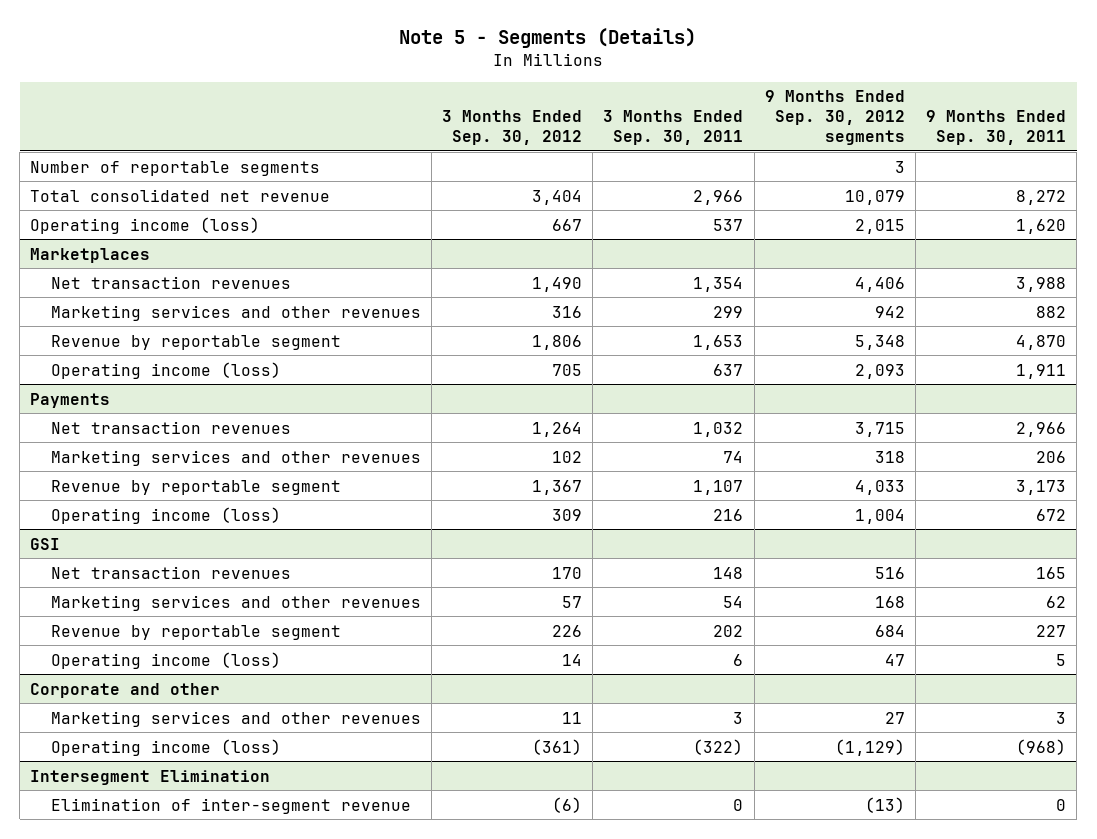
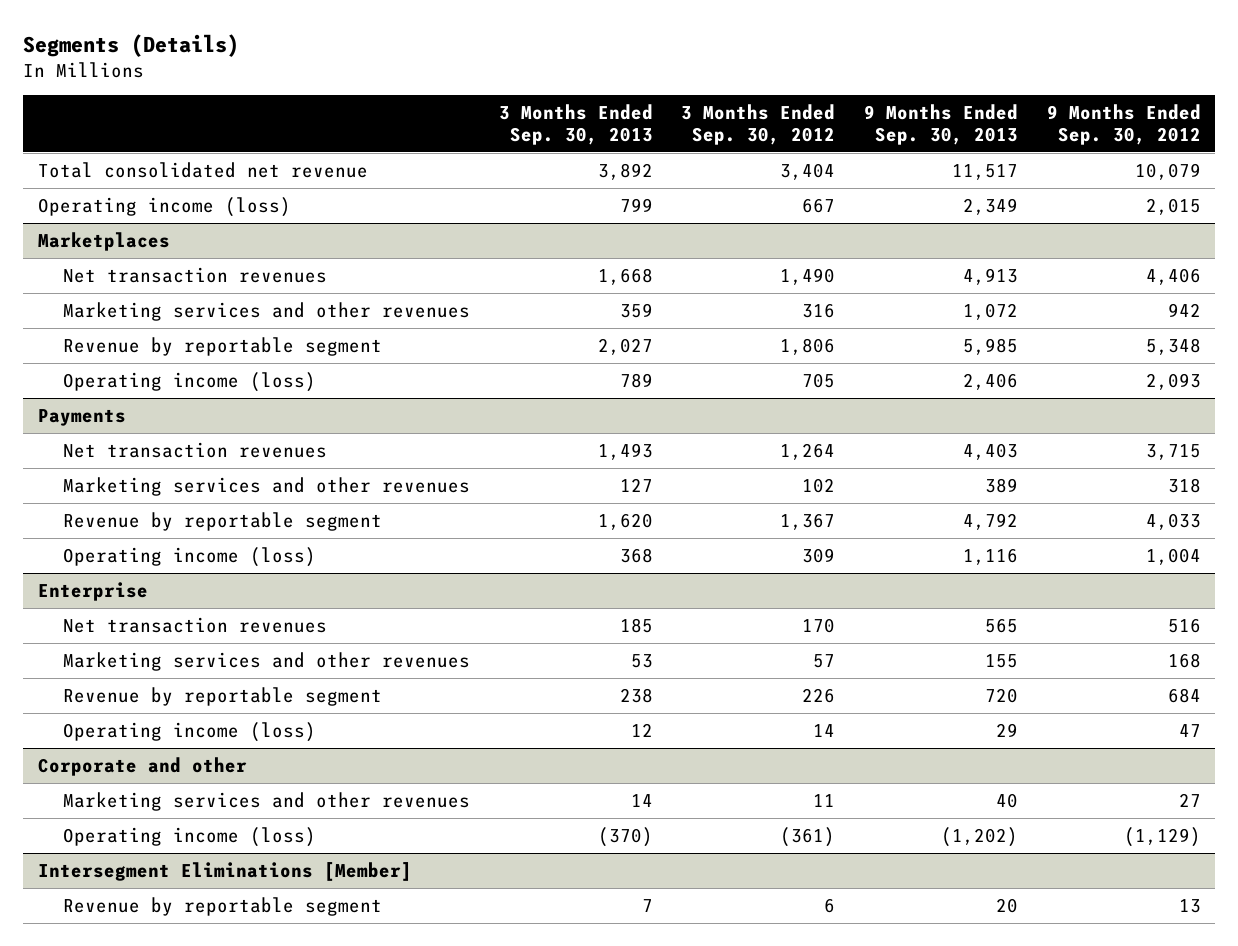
- Note 5 - Segments (Details)
+ Segments (Details)
- | 3 Months Ended Sep. 30, 2012 | 3 Months Ended Sep. 30, 2011 | 9 Months Ended Sep. 30, 2012 segments | 9 Months Ended Sep. 30, 2011
+ | 3 Months Ended Sep. 30, 2013 | 3 Months Ended Sep. 30, 2012 | 9 Months Ended Sep. 30, 2013 | 9 Months Ended Sep. 30, 2012
- Number of reportable segments | | | 3 |
- GSI
+ Enterprise
- Intersegment Elimination
- Elimination of inter-segment revenue | (6) | 0 | (13) | 0
+ Intersegment Eliminations [Member]
+ Revenue by reportable segment | 7 | 6 | 20 | 13

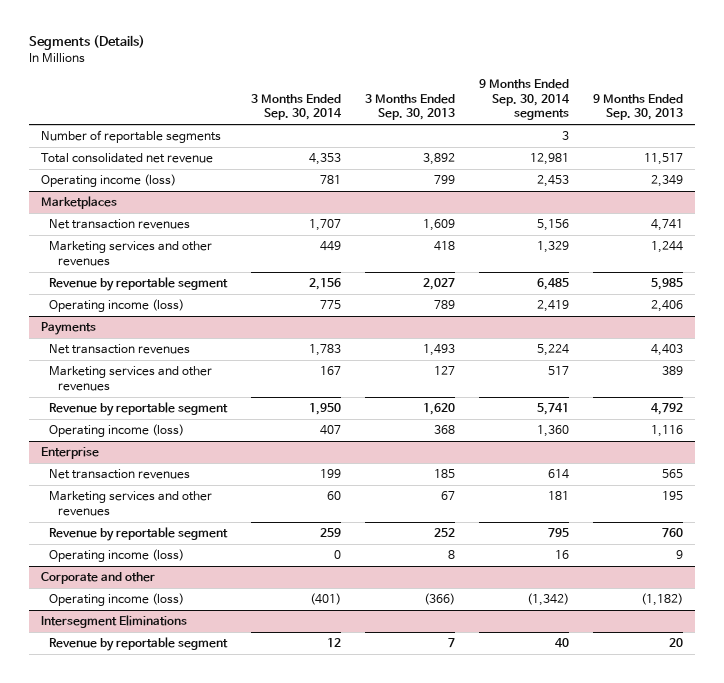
- | 3 Months Ended Sep. 30, 2013 | 3 Months Ended Sep. 30, 2012 | 9 Months Ended Sep. 30, 2013 | 9 Months Ended Sep. 30, 2012
+ | 3 Months Ended Sep. 30, 2014 | 3 Months Ended Sep. 30, 2013 | 9 Months Ended Sep. 30, 2014 segments | 9 Months Ended Sep. 30, 2013
+ Number of reportable segments | | | 3 |
@ Marketplaces
- Net transaction revenues | 1,668 | 1,490 | 4,913 | 4,406
- Marketing services and other revenues | 359 | 316 | 1,072 | 942
+ Net transaction revenues | 1,707 | 1,609 | 5,156 | 4,741
+ Marketing services and other revenues | 449 | 418 | 1,329 | 1,244
@ Enterprise
- Marketing services and other revenues | 53 | 57 | 155 | 168
- Revenue by reportable segment | 238 | 226 | 720 | 684
- Operating income (loss) | 12 | 14 | 29 | 47
+ Marketing services and other revenues | 60 | 67 | 181 | 195
+ Revenue by reportable segment | 259 | 252 | 795 | 760
+ Operating income (loss) | 0 | 8 | 16 | 9
@ Corporate and other
- Marketing services and other revenues | 14 | 11 | 40 | 27
- Operating income (loss) | (370) | (361) | (1,202) | (1,129)
- Intersegment Eliminations [Member]
@ Corporate and other
+ Operating income (loss) | (401) | (366) | (1,342) | (1,182)
+ Intersegment Eliminations

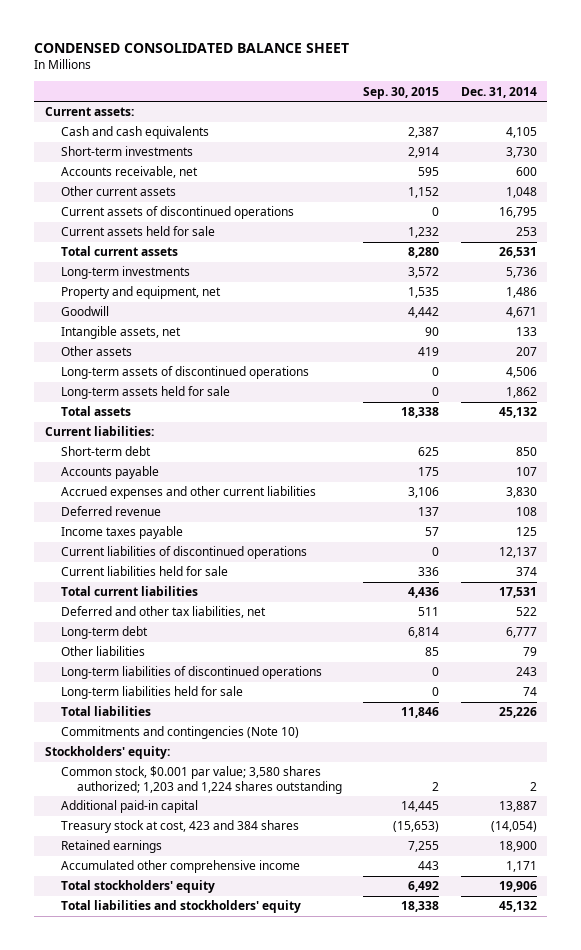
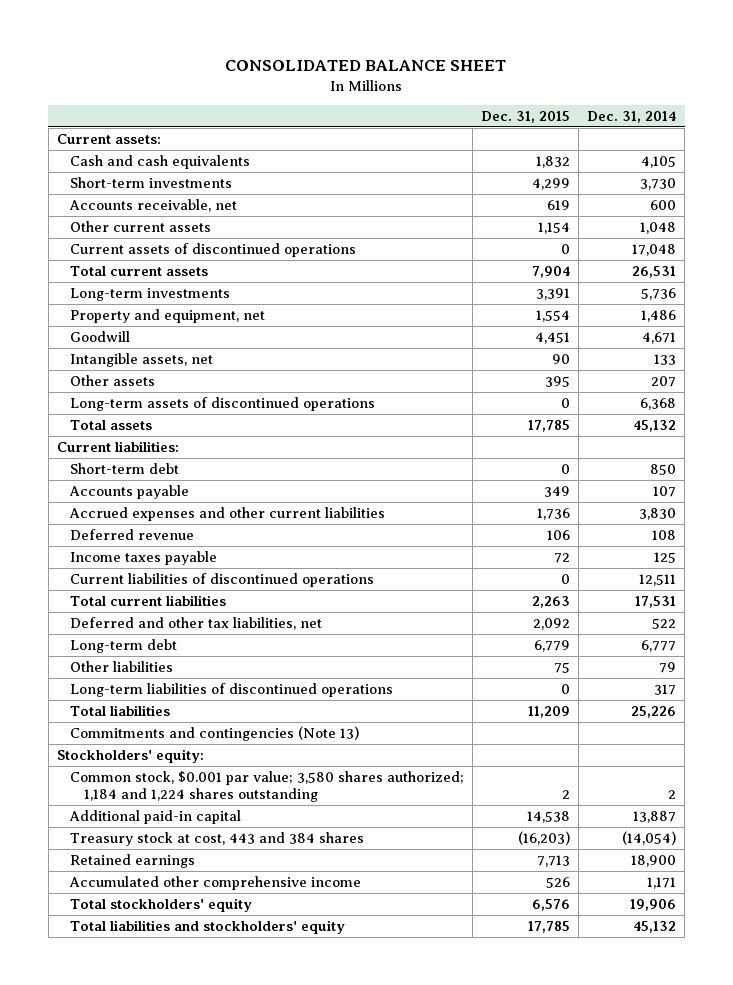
- CONDENSED CONSOLIDATED BALANCE SHEET
+ CONSOLIDATED BALANCE SHEET
- | Sep. 30, 2015 | Dec. 31, 2014
+ | Dec. 31, 2015 | Dec. 31, 2014
- Current assets of discontinued operations | 0 | 16,795
- Current assets held for sale | 1,232 | 253
+ Current assets of discontinued operations | 0 | 17,048
- Long-term assets of discontinued operations | 0 | 4,506
- Long-term assets held for sale | 0 | 1,862
+ Long-term assets of discontinued operations | 0 | 6,368
- Current liabilities of discontinued operations | 0 | 12,137
- Current liabilities held for sale | 336 | 374
+ Current liabilities of discontinued operations | 0 | 12,511
- Long-term liabilities of discontinued operations | 0 | 243
- Long-term liabilities held for sale | 0 | 74
+ Long-term liabilities of discontinued operations | 0 | 317
- Commitments and contingencies (Note 10)
+ Commitments and contingencies (Note 13)
- Common stock, $0.001 par value; 3,580 shares authorized; 1,203 and 1,224 shares outstanding | 2 | 2
+ Common stock, $0.001 par value; 3,580 shares authorized; 1,184 and 1,224 shares outstanding | 2 | 2
- Treasury stock at cost, 423 and 384 shares | (15,653) | (14,054)
+ Treasury stock at cost, 443 and 384 shares | (16,203) | (14,054)

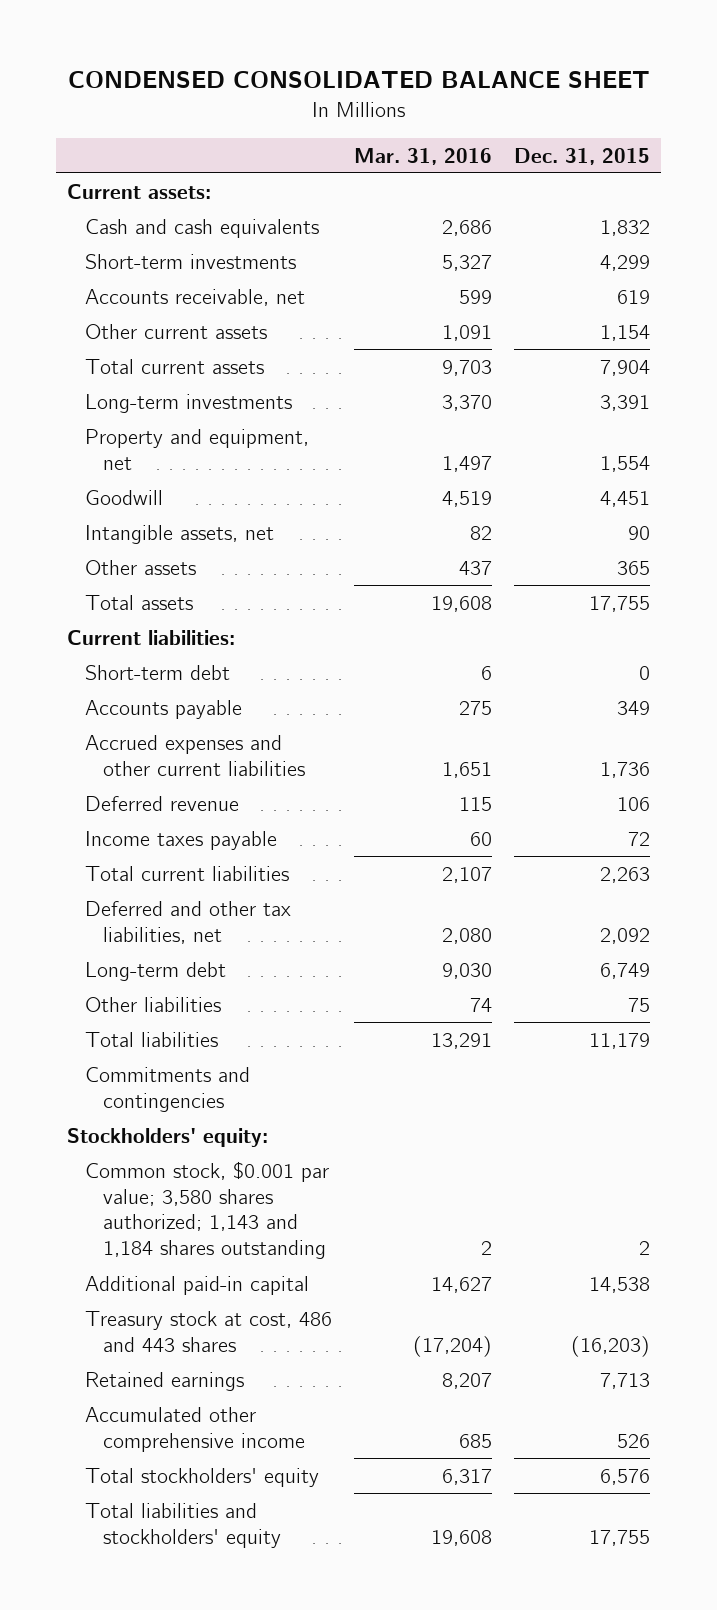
- CONSOLIDATED BALANCE SHEET
+ CONDENSED CONSOLIDATED BALANCE SHEET
- | Dec. 31, 2015 | Dec. 31, 2014
+ | Mar. 31, 2016 | Dec. 31, 2015
- Current assets of discontinued operations | 0 | 17,048
- Other assets | 395 | 207
- Long-term assets of discontinued operations | 0 | 6,368
- Total assets | 17,785 | 45,132
+ Other assets | 437 | 365
+ Total assets | 19,608 | 17,755
- Current liabilities of discontinued operations | 0 | 12,511
- Long-term debt | 6,779 | 6,777
+ Long-term debt | 9,030 | 6,749
- Long-term liabilities of discontinued operations | 0 | 317
- Total liabilities | 11,209 | 25,226
- Commitments and contingencies (Note 13)
+ Total liabilities | 13,291 | 11,179
+ Commitments and contingencies
- Common stock, $0.001 par value; 3,580 shares authorized; 1,184 and 1,224 shares outstanding | 2 | 2
+ Common stock, $0.001 par value; 3,580 shares authorized; 1,143 and 1,184 shares outstanding | 2 | 2
- Treasury stock at cost, 443 and 384 shares | (16,203) | (14,054)
+ Treasury stock at cost, 486 and 443 shares | (17,204) | (16,203)
- Total liabilities and stockholders' equity | 17,785 | 45,132
+ Total liabilities and stockholders' equity | 19,608 | 17,755

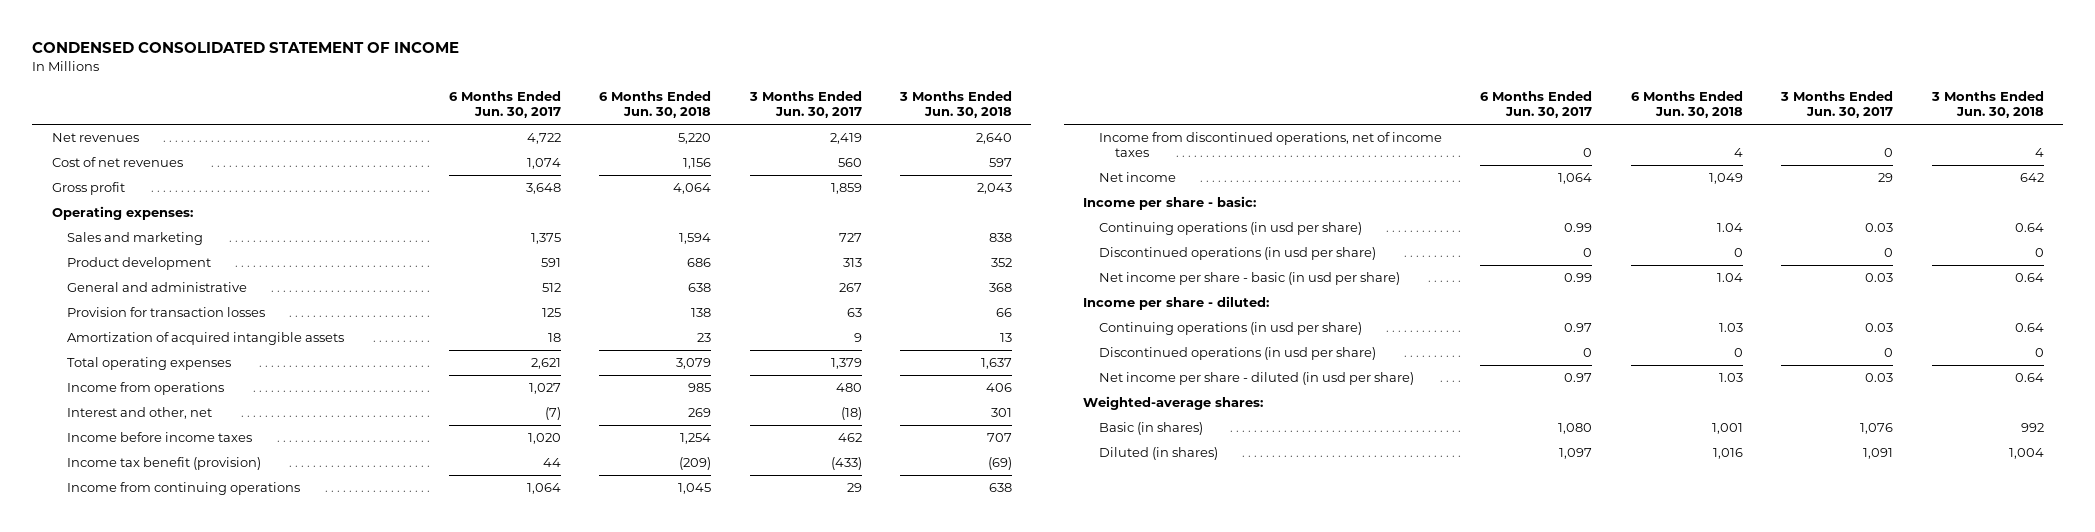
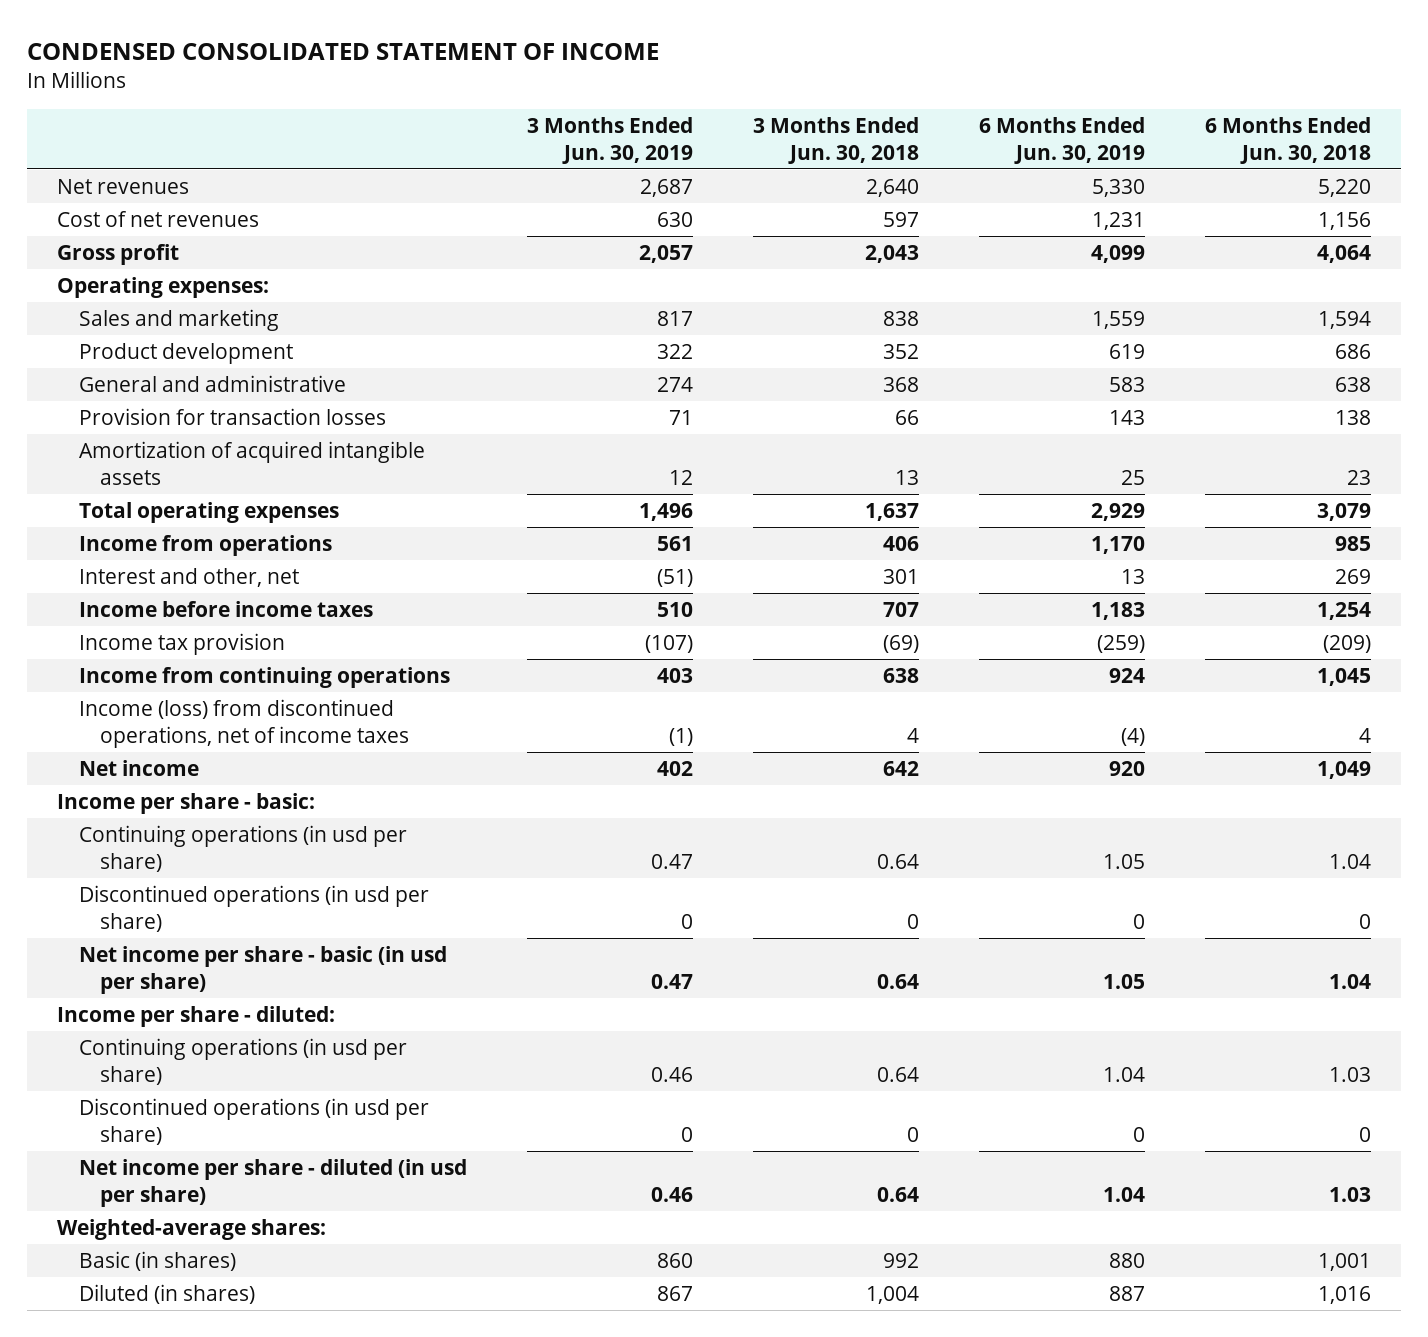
- | 6 Months Ended Jun. 30, 2017 | 6 Months Ended Jun. 30, 2018 | 3 Months Ended Jun. 30, 2017 | 3 Months Ended Jun. 30, 2018
+ | 3 Months Ended Jun. 30, 2019 | 3 Months Ended Jun. 30, 2018 | 6 Months Ended Jun. 30, 2019 | 6 Months Ended Jun. 30, 2018
- Income tax benefit (provision) | 44 | (209) | (433) | (69)
+ Income tax provision | (107) | (69) | (259) | (209)
- Income from discontinued operations, net of income taxes | 0 | 4 | 0 | 4
+ Income (loss) from discontinued operations, net of income taxes | (1) | 4 | (4) | 4

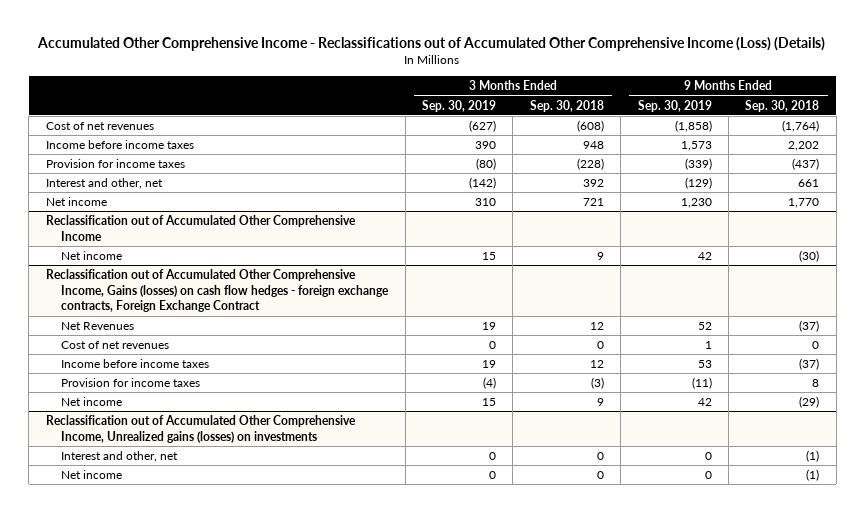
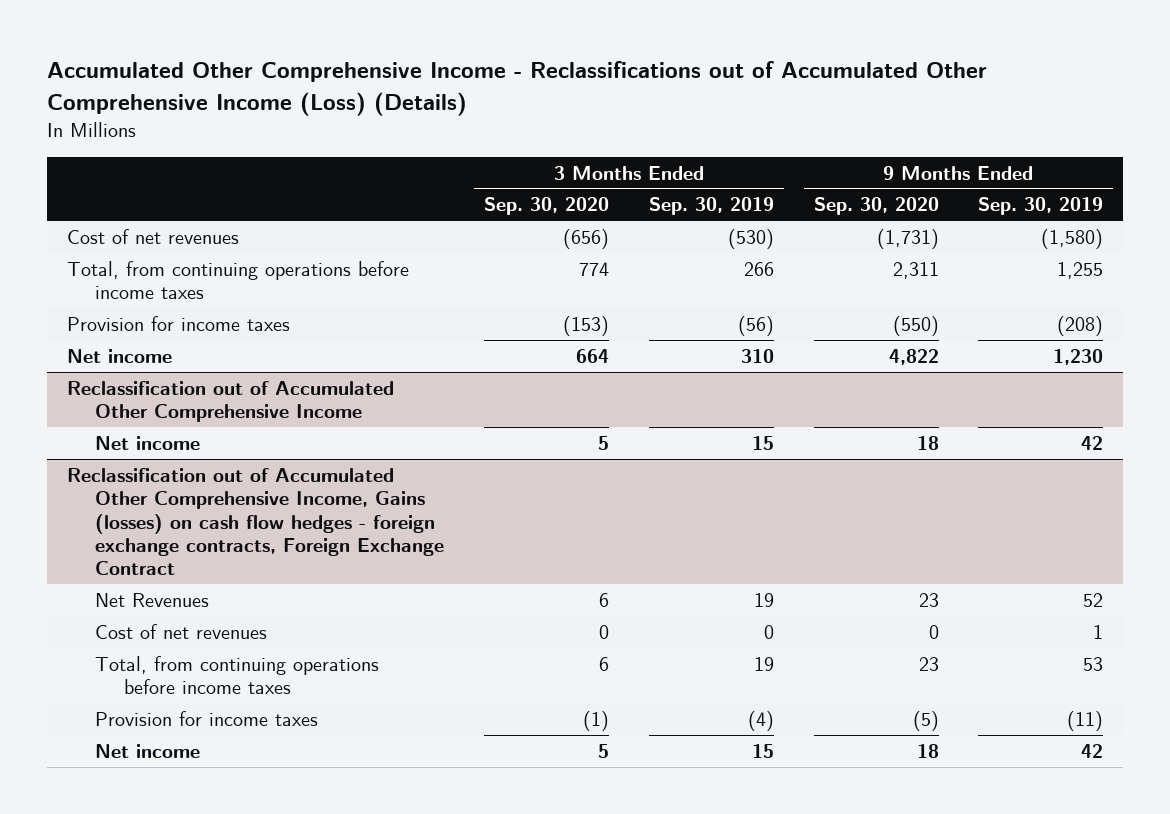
- | 3 Months Ended Sep. 30, 2019 | 3 Months Ended Sep. 30, 2018 | 9 Months Ended Sep. 30, 2019 | 9 Months Ended Sep. 30, 2018
+ | 3 Months Ended Sep. 30, 2020 | 3 Months Ended Sep. 30, 2019 | 9 Months Ended Sep. 30, 2020 | 9 Months Ended Sep. 30, 2019
- Cost of net revenues | (627) | (608) | (1,858) | (1,764)
- Income before income taxes | 390 | 948 | 1,573 | 2,202
- Provision for income taxes | (80) | (228) | (339) | (437)
- Interest and other, net | (142) | 392 | (129) | 661
+ Cost of net revenues | (656) | (530) | (1,731) | (1,580)
+ Total, from continuing operations before income taxes | 774 | 266 | 2,311 | 1,255
+ Provision for income taxes | (153) | (56) | (550) | (208)
@ Reclassification out of Accumulated Other Comprehensive Income, Gains (losses) on cash flow hedges - foreign exchange contracts, Foreign Exchange Contract
- Income before income taxes | 19 | 12 | 53 | (37)
+ Total, from continuing operations before income taxes | 6 | 19 | 23 | 53
- Reclassification out of Accumulated Other Comprehensive Income, Unrealized gains (losses) on investments
- Interest and other, net | 0 | 0 | 0 | (1)
- Net income | 0 | 0 | 0 | (1)

